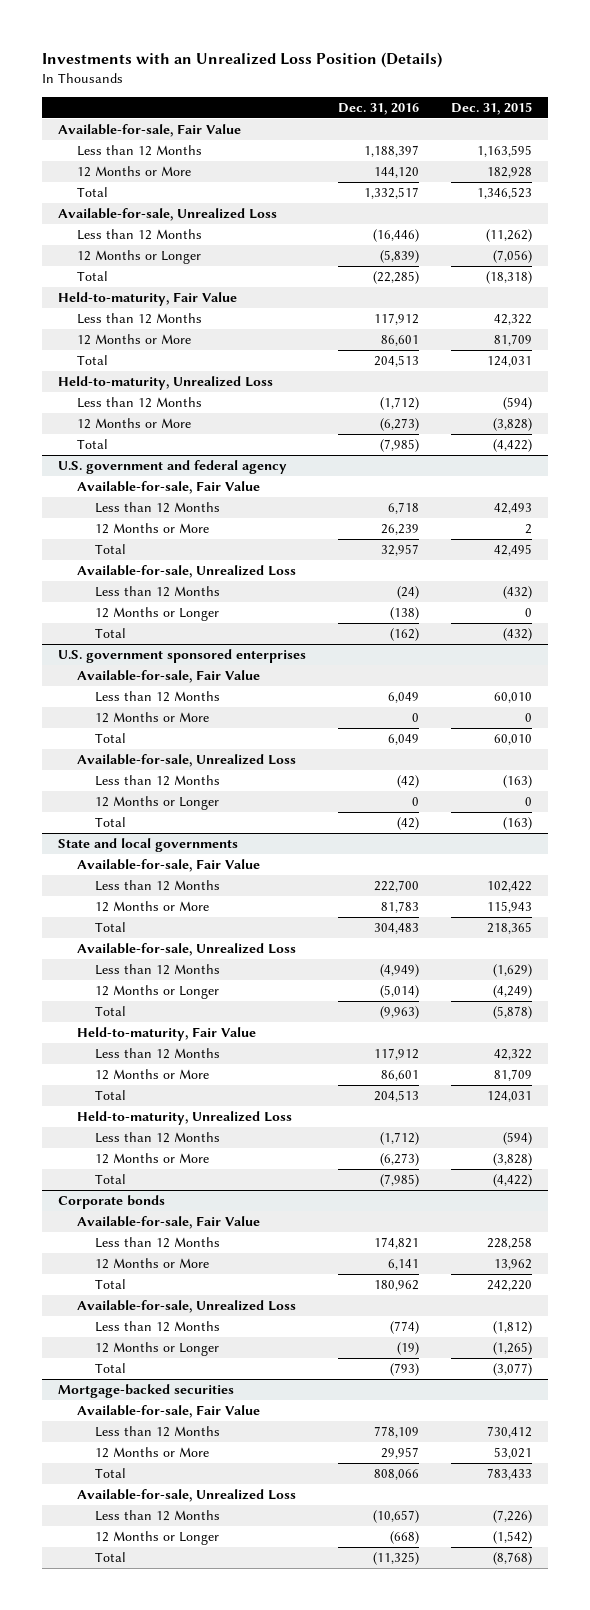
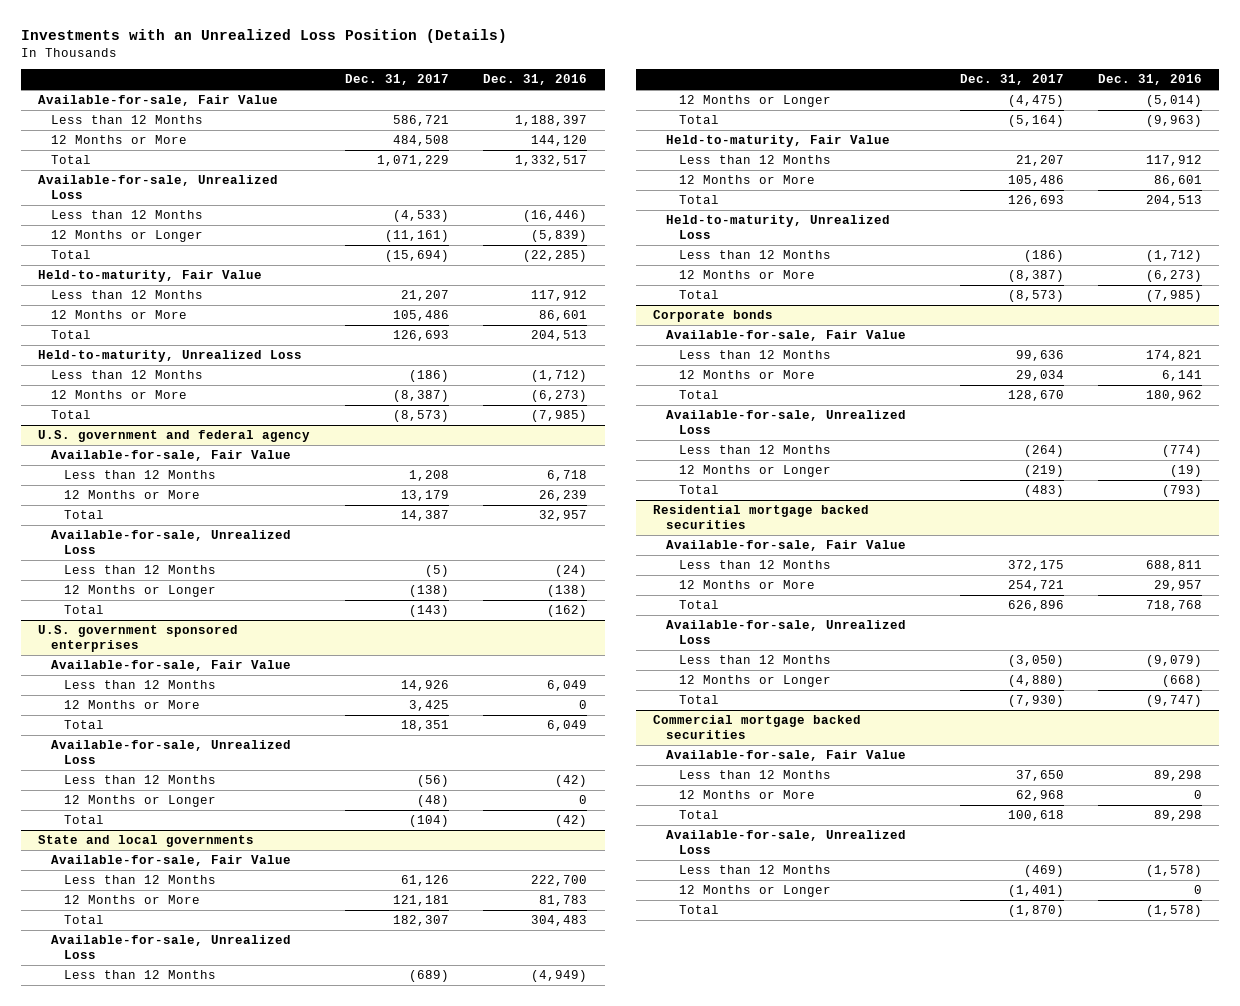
- | Dec. 31, 2016 | Dec. 31, 2015
+ | Dec. 31, 2017 | Dec. 31, 2016
- Mortgage-backed securities
+ Residential mortgage backed securities
- Less than 12 Months | 778,109 | 730,412
+ Less than 12 Months | 372,175 | 688,811
- Total | 808,066 | 783,433
+ Total | 626,896 | 718,768
- Less than 12 Months | (10,657) | (7,226)
+ Less than 12 Months | (3,050) | (9,079)
- Total | (11,325) | (8,768)
+ Total | (7,930) | (9,747)
+ Commercial mortgage backed securities
+ Available-for-sale, Fair Value
+ Less than 12 Months | 37,650 | 89,298
+ 12 Months or More | 62,968 | 0
+ Total | 100,618 | 89,298
+ Available-for-sale, Unrealized Loss
+ Less than 12 Months | (469) | (1,578)
+ 12 Months or Longer | (1,401) | 0
+ Total | (1,870) | (1,578)

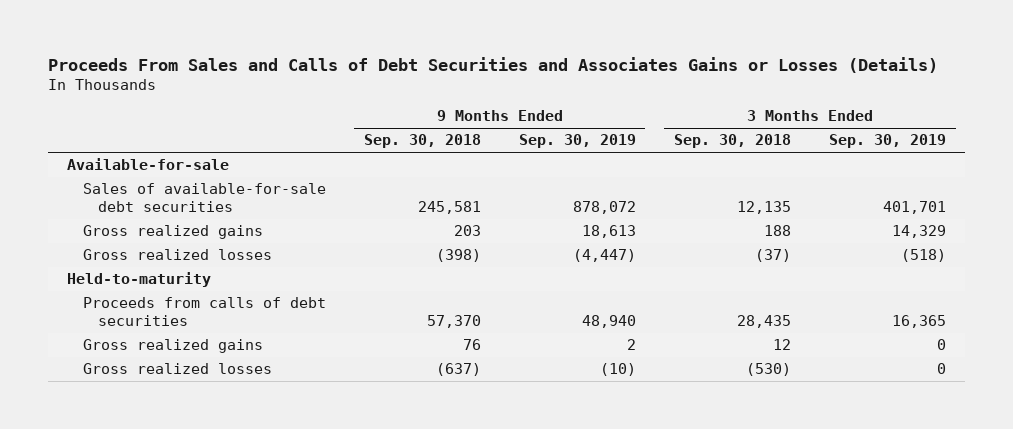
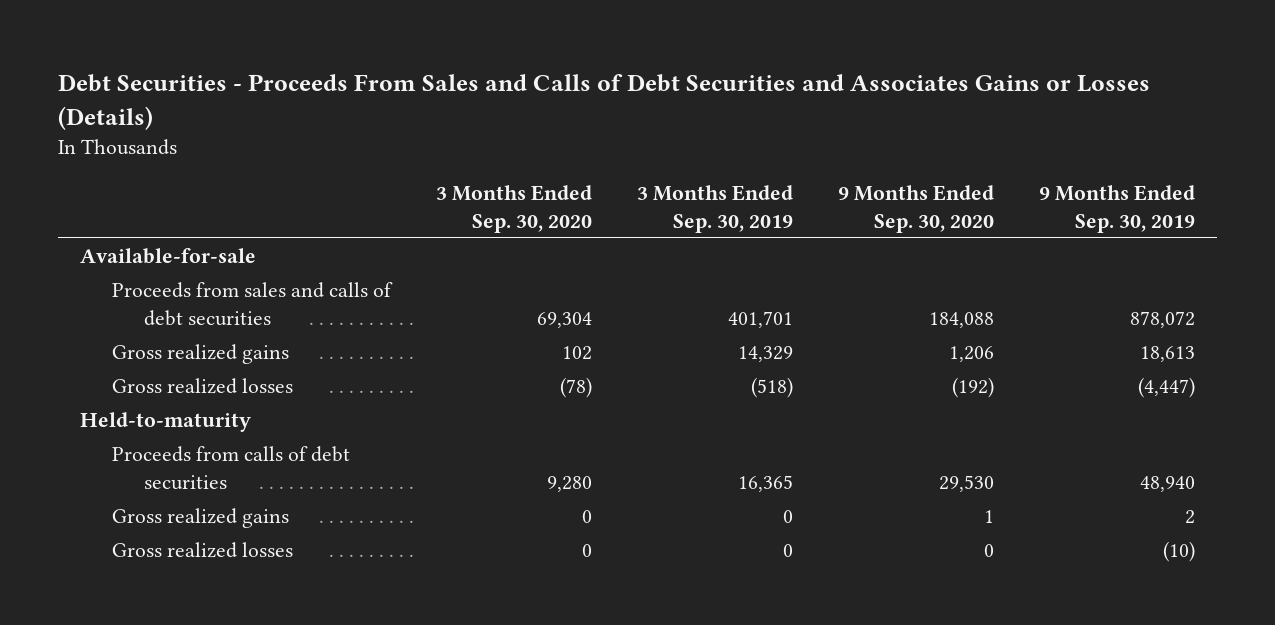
- Proceeds From Sales and Calls of Debt Securities and Associates Gains or Losses (Details)
+ Debt Securities - Proceeds From Sales and Calls of Debt Securities and Associates Gains or Losses (Details)
- | 9 Months Ended Sep. 30, 2018 | 9 Months Ended Sep. 30, 2019 | 3 Months Ended Sep. 30, 2018 | 3 Months Ended Sep. 30, 2019
+ | 3 Months Ended Sep. 30, 2020 | 3 Months Ended Sep. 30, 2019 | 9 Months Ended Sep. 30, 2020 | 9 Months Ended Sep. 30, 2019
- Sales of available-for-sale debt securities | 245,581 | 878,072 | 12,135 | 401,701
+ Proceeds from sales and calls of debt securities | 69,304 | 401,701 | 184,088 | 878,072

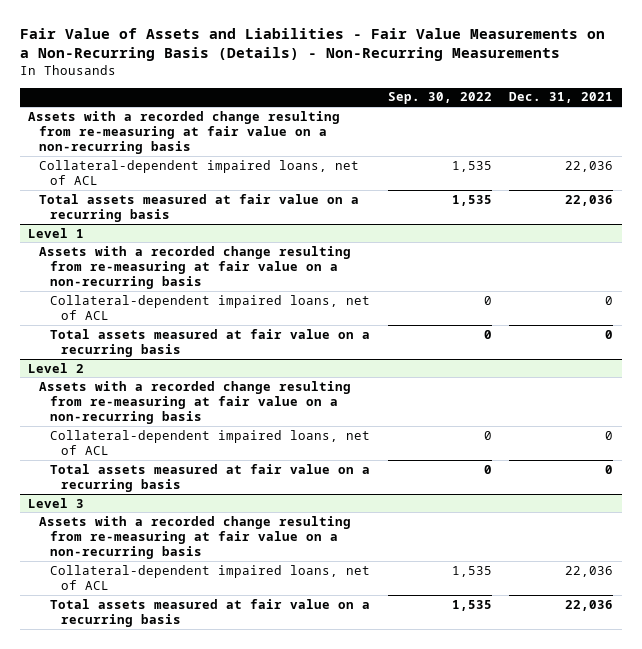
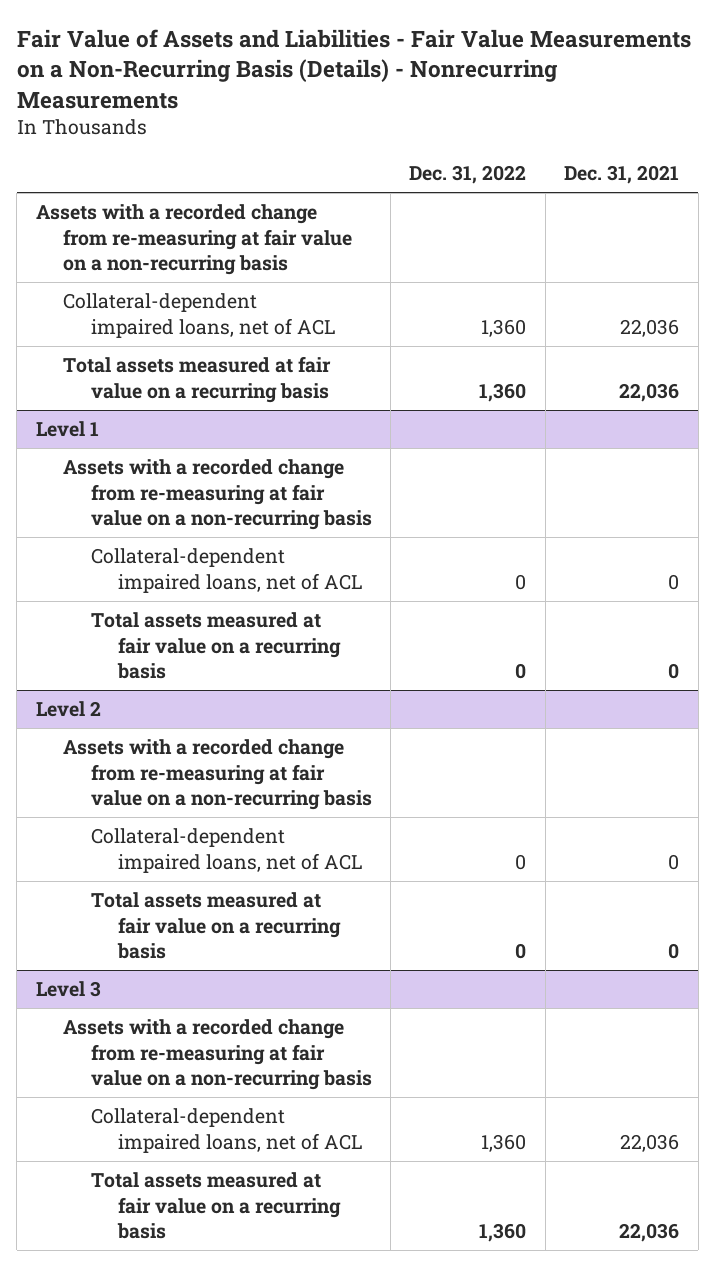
- Fair Value of Assets and Liabilities - Fair Value Measurements on a Non-Recurring Basis (Details) - Non-Recurring Measurements
+ Fair Value of Assets and Liabilities - Fair Value Measurements on a Non-Recurring Basis (Details) - Nonrecurring Measurements
- | Sep. 30, 2022 | Dec. 31, 2021
+ | Dec. 31, 2022 | Dec. 31, 2021
- Assets with a recorded change resulting from re-measuring at fair value on a non-recurring basis
+ Assets with a recorded change from re-measuring at fair value on a non-recurring basis
@ Level 1
- Assets with a recorded change resulting from re-measuring at fair value on a non-recurring basis
+ Assets with a recorded change from re-measuring at fair value on a non-recurring basis
@ Level 2
- Assets with a recorded change resulting from re-measuring at fair value on a non-recurring basis
+ Assets with a recorded change from re-measuring at fair value on a non-recurring basis
@ Level 3
- Assets with a recorded change resulting from re-measuring at fair value on a non-recurring basis
+ Assets with a recorded change from re-measuring at fair value on a non-recurring basis

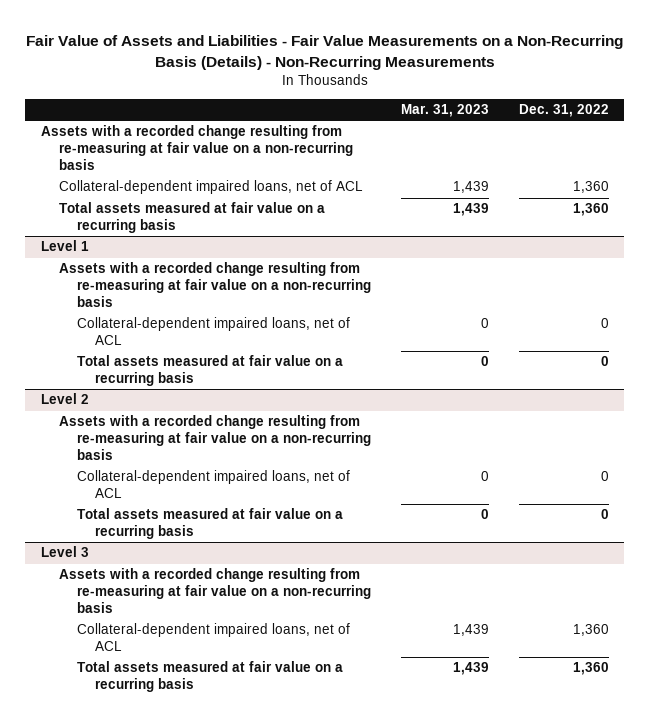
- Fair Value of Assets and Liabilities - Fair Value Measurements on a Non-Recurring Basis (Details) - Nonrecurring Measurements
+ Fair Value of Assets and Liabilities - Fair Value Measurements on a Non-Recurring Basis (Details) - Non-Recurring Measurements
- | Dec. 31, 2022 | Dec. 31, 2021
+ | Mar. 31, 2023 | Dec. 31, 2022
- Assets with a recorded change from re-measuring at fair value on a non-recurring basis
+ Assets with a recorded change resulting from re-measuring at fair value on a non-recurring basis
@ Level 1
- Assets with a recorded change from re-measuring at fair value on a non-recurring basis
+ Assets with a recorded change resulting from re-measuring at fair value on a non-recurring basis
@ Level 2
- Assets with a recorded change from re-measuring at fair value on a non-recurring basis
+ Assets with a recorded change resulting from re-measuring at fair value on a non-recurring basis
@ Level 3
- Assets with a recorded change from re-measuring at fair value on a non-recurring basis
+ Assets with a recorded change resulting from re-measuring at fair value on a non-recurring basis

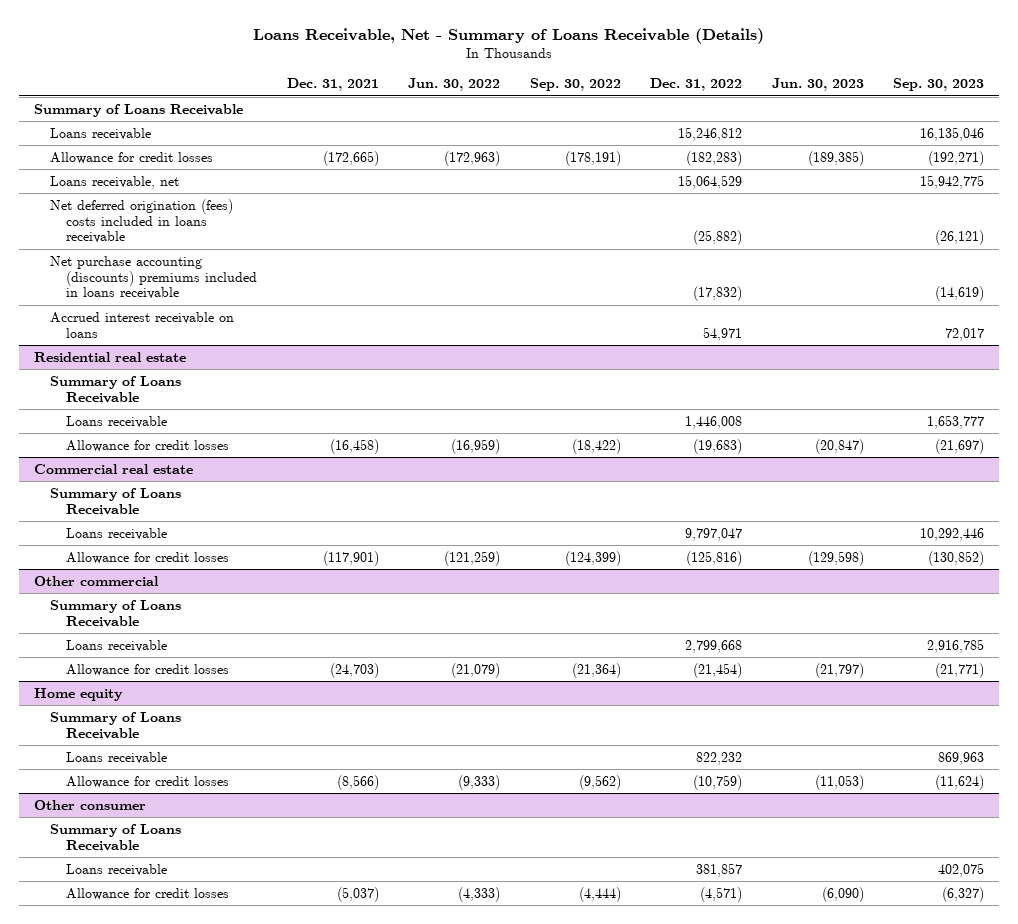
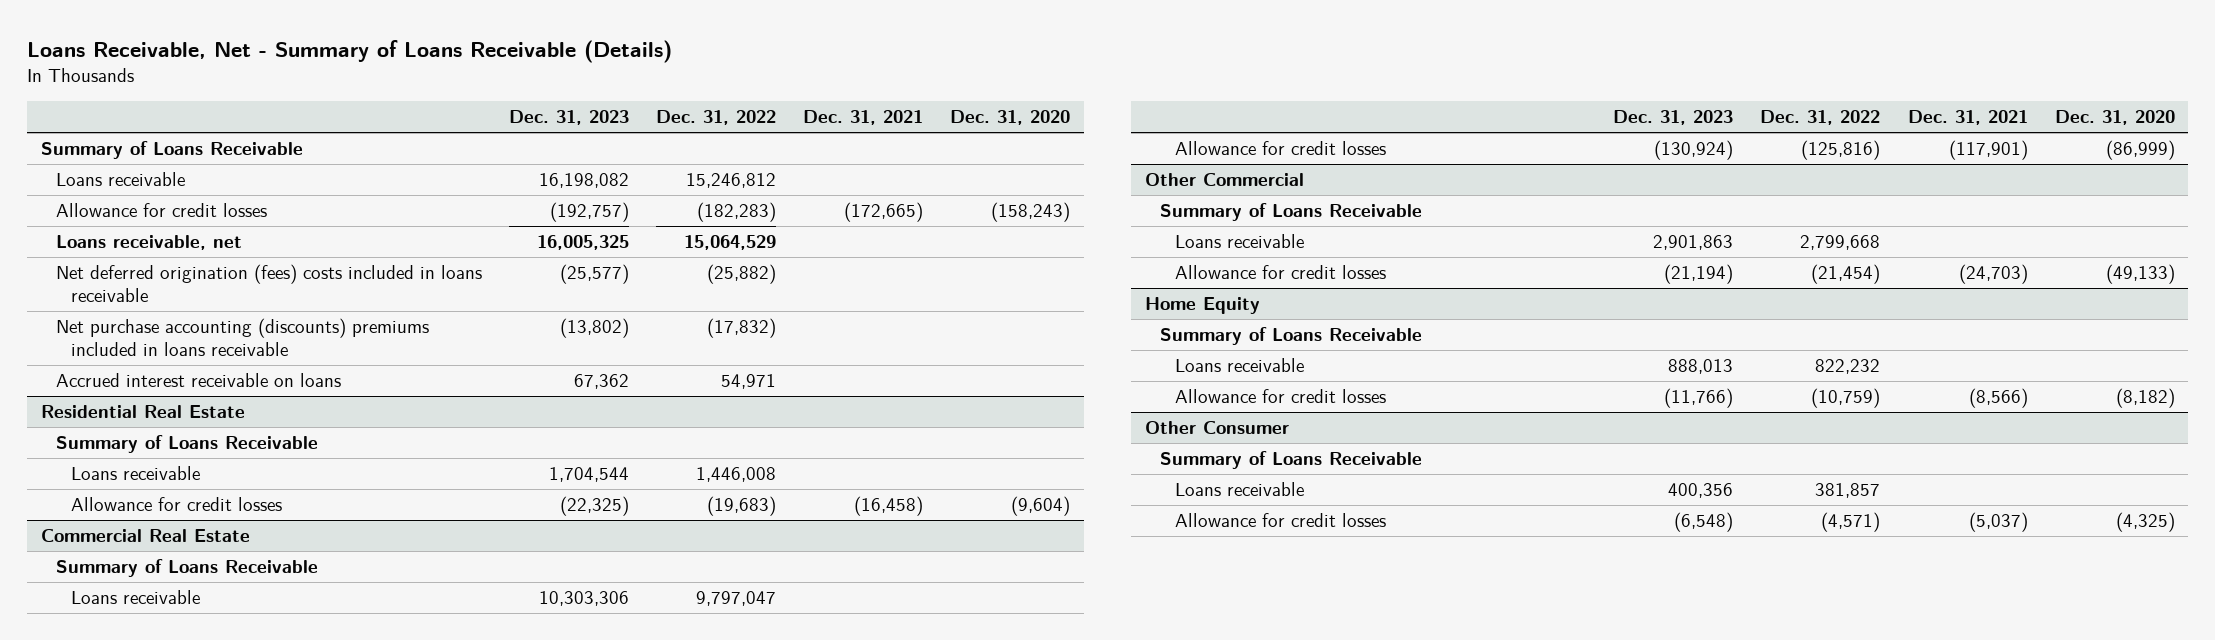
- | Dec. 31, 2021 | Jun. 30, 2022 | Sep. 30, 2022 | Dec. 31, 2022 | Jun. 30, 2023 | Sep. 30, 2023
+ | Dec. 31, 2023 | Dec. 31, 2022 | Dec. 31, 2021 | Dec. 31, 2020
- Residential real estate
+ Residential Real Estate
- Commercial real estate
+ Commercial Real Estate
- Other commercial
+ Other Commercial
- Home equity
+ Home Equity
- Other consumer
+ Other Consumer

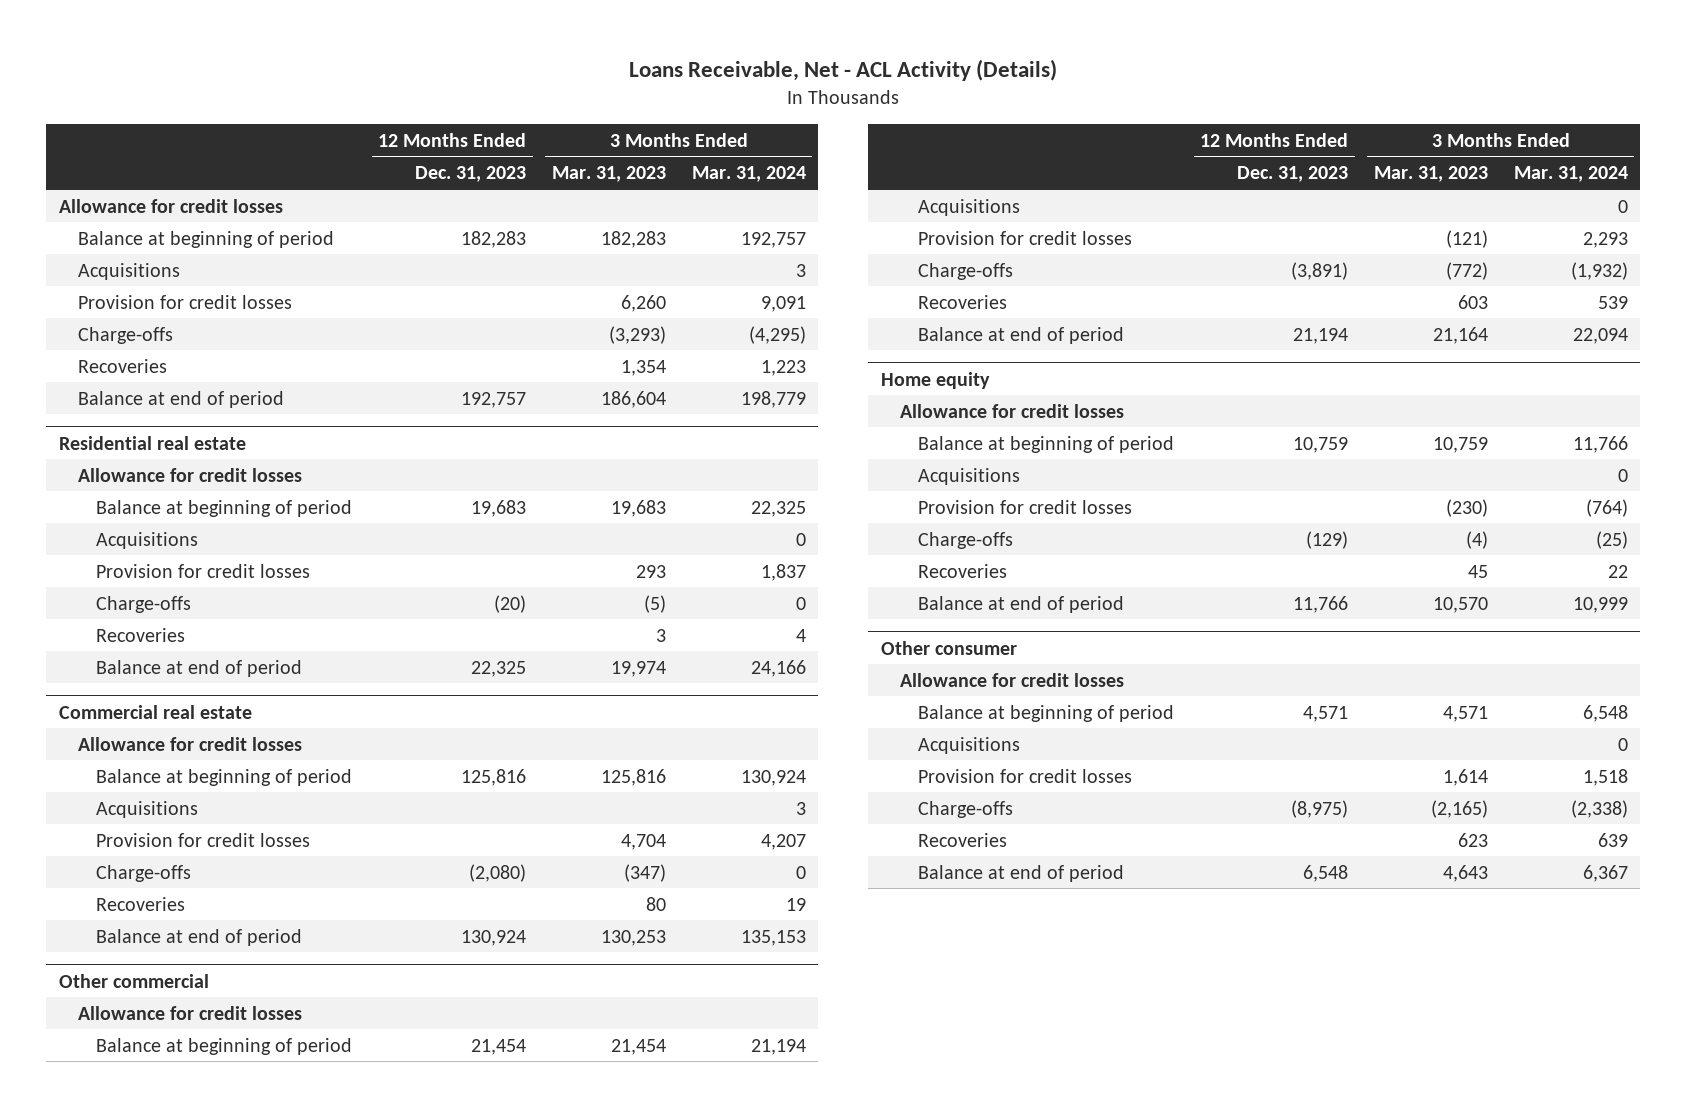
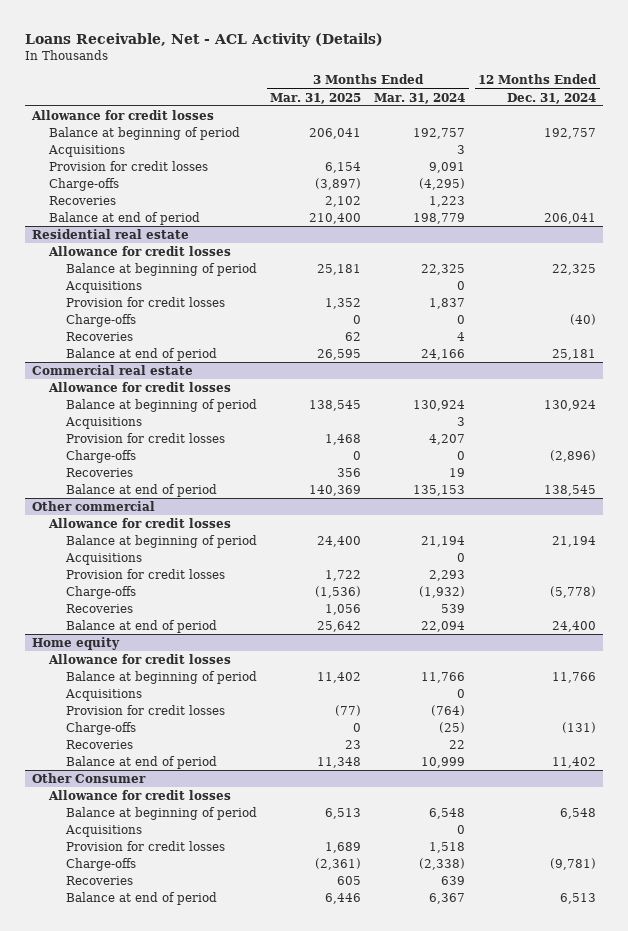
- | 12 Months Ended Dec. 31, 2023 | 3 Months Ended Mar. 31, 2023 | 3 Months Ended Mar. 31, 2024
+ | 3 Months Ended Mar. 31, 2025 | 3 Months Ended Mar. 31, 2024 | 12 Months Ended Dec. 31, 2024
- Other consumer
+ Other Consumer

